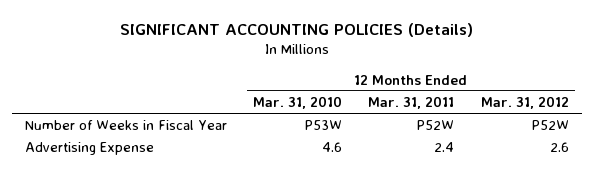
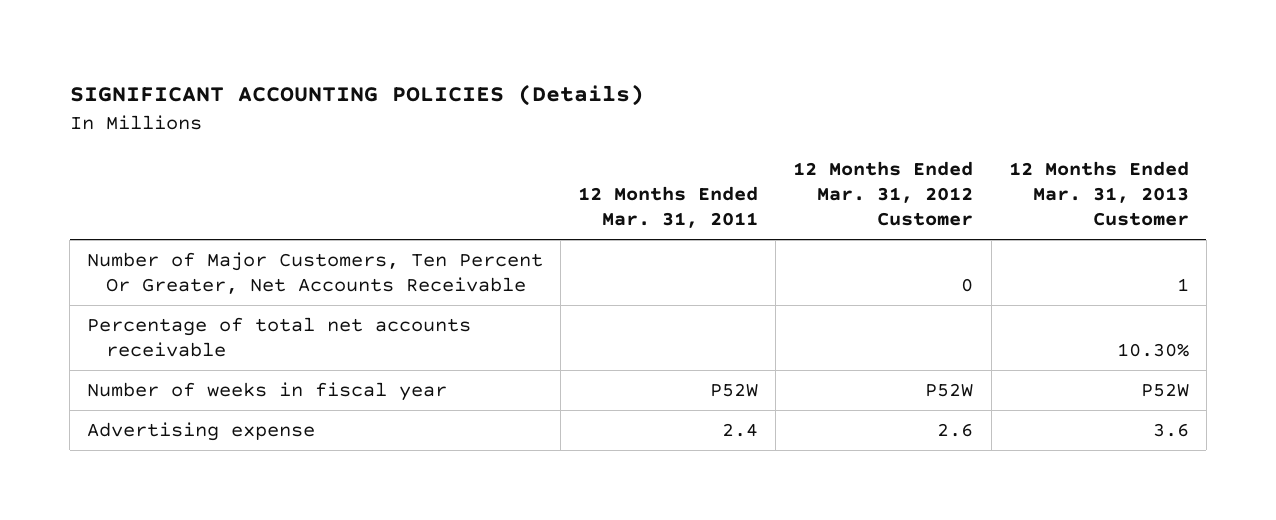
- | 12 Months Ended Mar. 31, 2010 | 12 Months Ended Mar. 31, 2011 | 12 Months Ended Mar. 31, 2012
+ | 12 Months Ended Mar. 31, 2011 | 12 Months Ended Mar. 31, 2012 Customer | 12 Months Ended Mar. 31, 2013 Customer
- Number of Weeks in Fiscal Year | P53W | P52W | P52W
- Advertising Expense | 4.6 | 2.4 | 2.6
+ Number of Major Customers, Ten Percent Or Greater, Net Accounts Receivable | | 0 | 1
+ Percentage of total net accounts receivable | | | 10.30%
+ Number of weeks in fiscal year | P52W | P52W | P52W
+ Advertising expense | 2.4 | 2.6 | 3.6

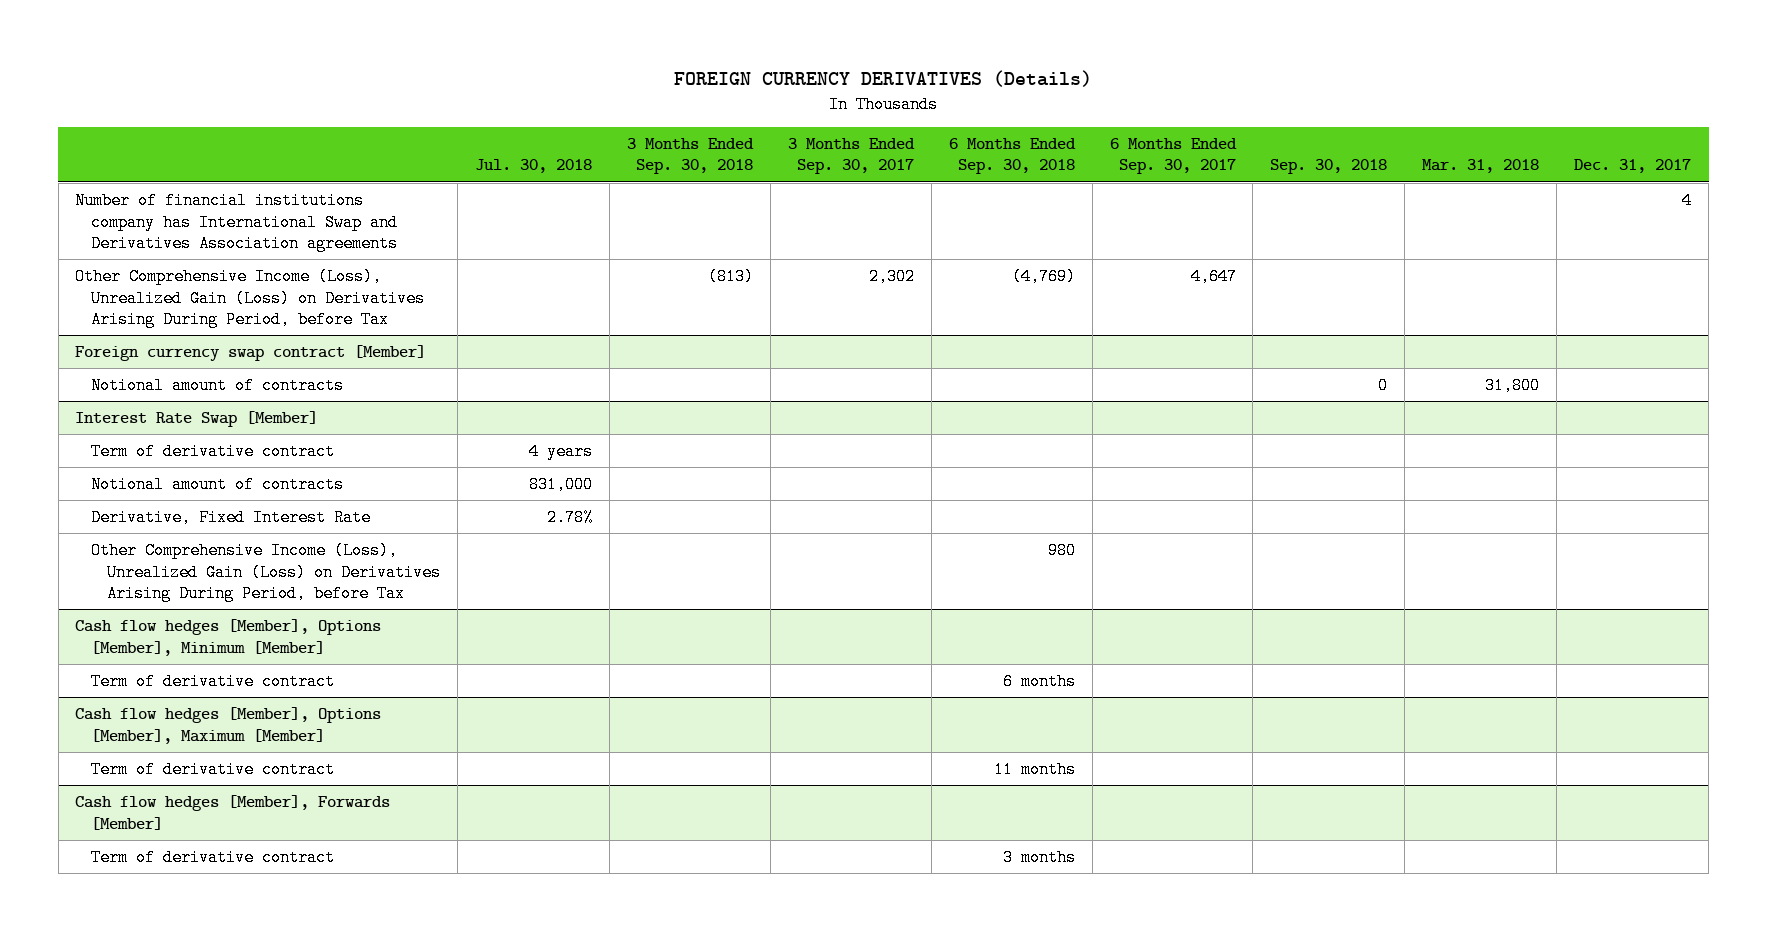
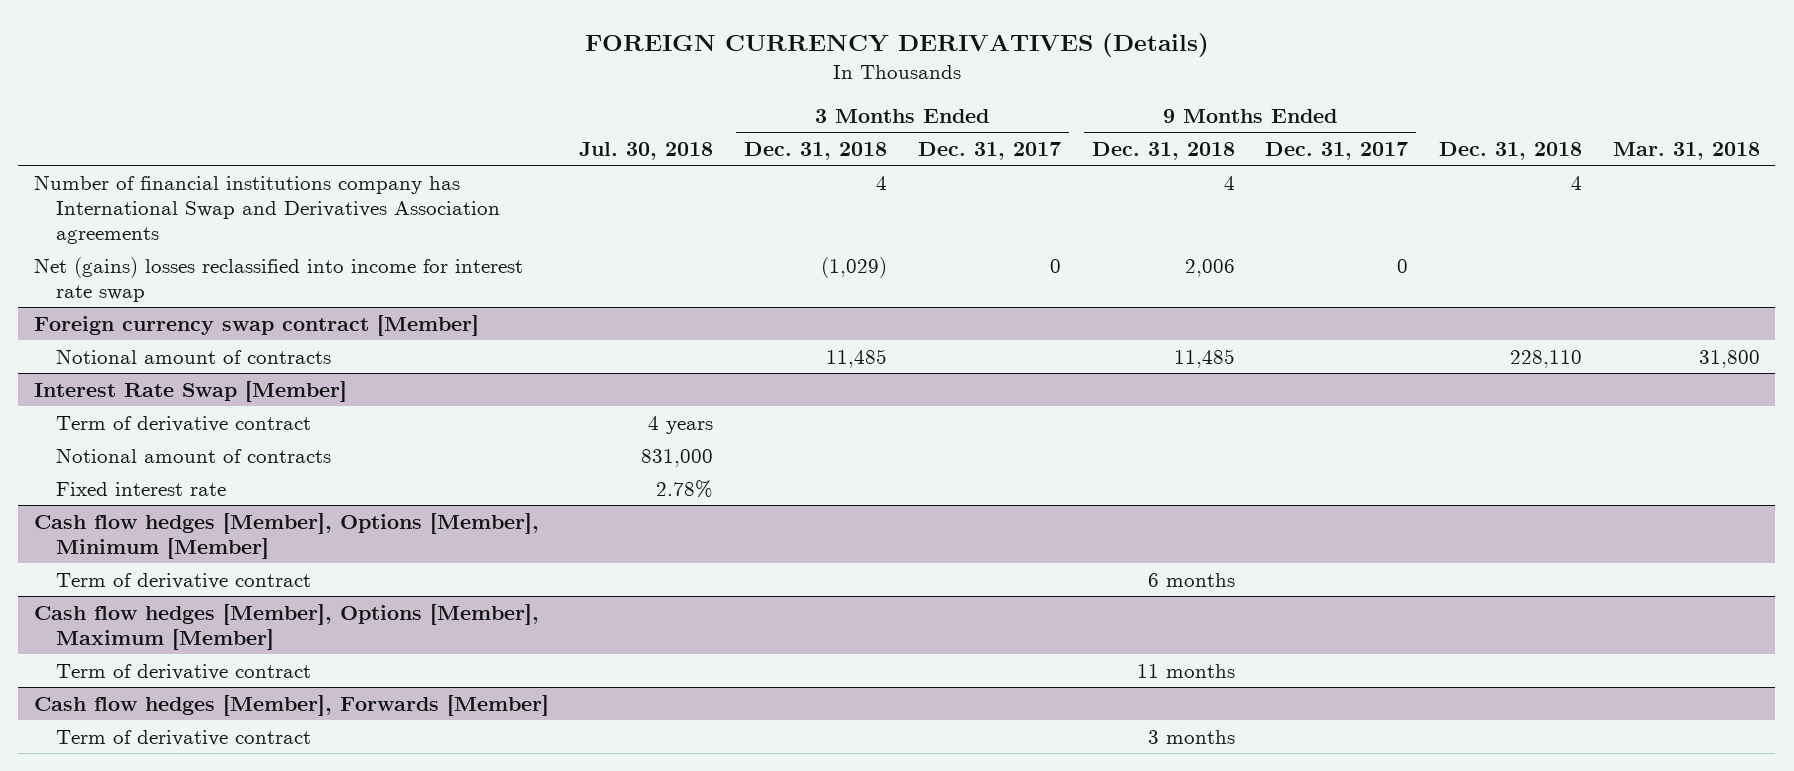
- | Jul. 30, 2018 | 3 Months Ended Sep. 30, 2018 | 3 Months Ended Sep. 30, 2017 | 6 Months Ended Sep. 30, 2018 | 6 Months Ended Sep. 30, 2017 | Sep. 30, 2018 | Mar. 31, 2018 | Dec. 31, 2017
+ | Jul. 30, 2018 | 3 Months Ended Dec. 31, 2018 | 3 Months Ended Dec. 31, 2017 | 9 Months Ended Dec. 31, 2018 | 9 Months Ended Dec. 31, 2017 | Dec. 31, 2018 | Mar. 31, 2018
- Other Comprehensive Income (Loss), Unrealized Gain (Loss) on Derivatives Arising During Period, before Tax | | (813) | 2,302 | (4,769) | 4,647 | | |
+ Net (gains) losses reclassified into income for interest rate swap | | (1,029) | 0 | 2,006 | 0 | |
@ Interest Rate Swap [Member]
- Derivative, Fixed Interest Rate | 2.78% | | | | | | |
- Other Comprehensive Income (Loss), Unrealized Gain (Loss) on Derivatives Arising During Period, before Tax | | | | 980 | | | |
+ Fixed interest rate | 2.78% | | | | | |

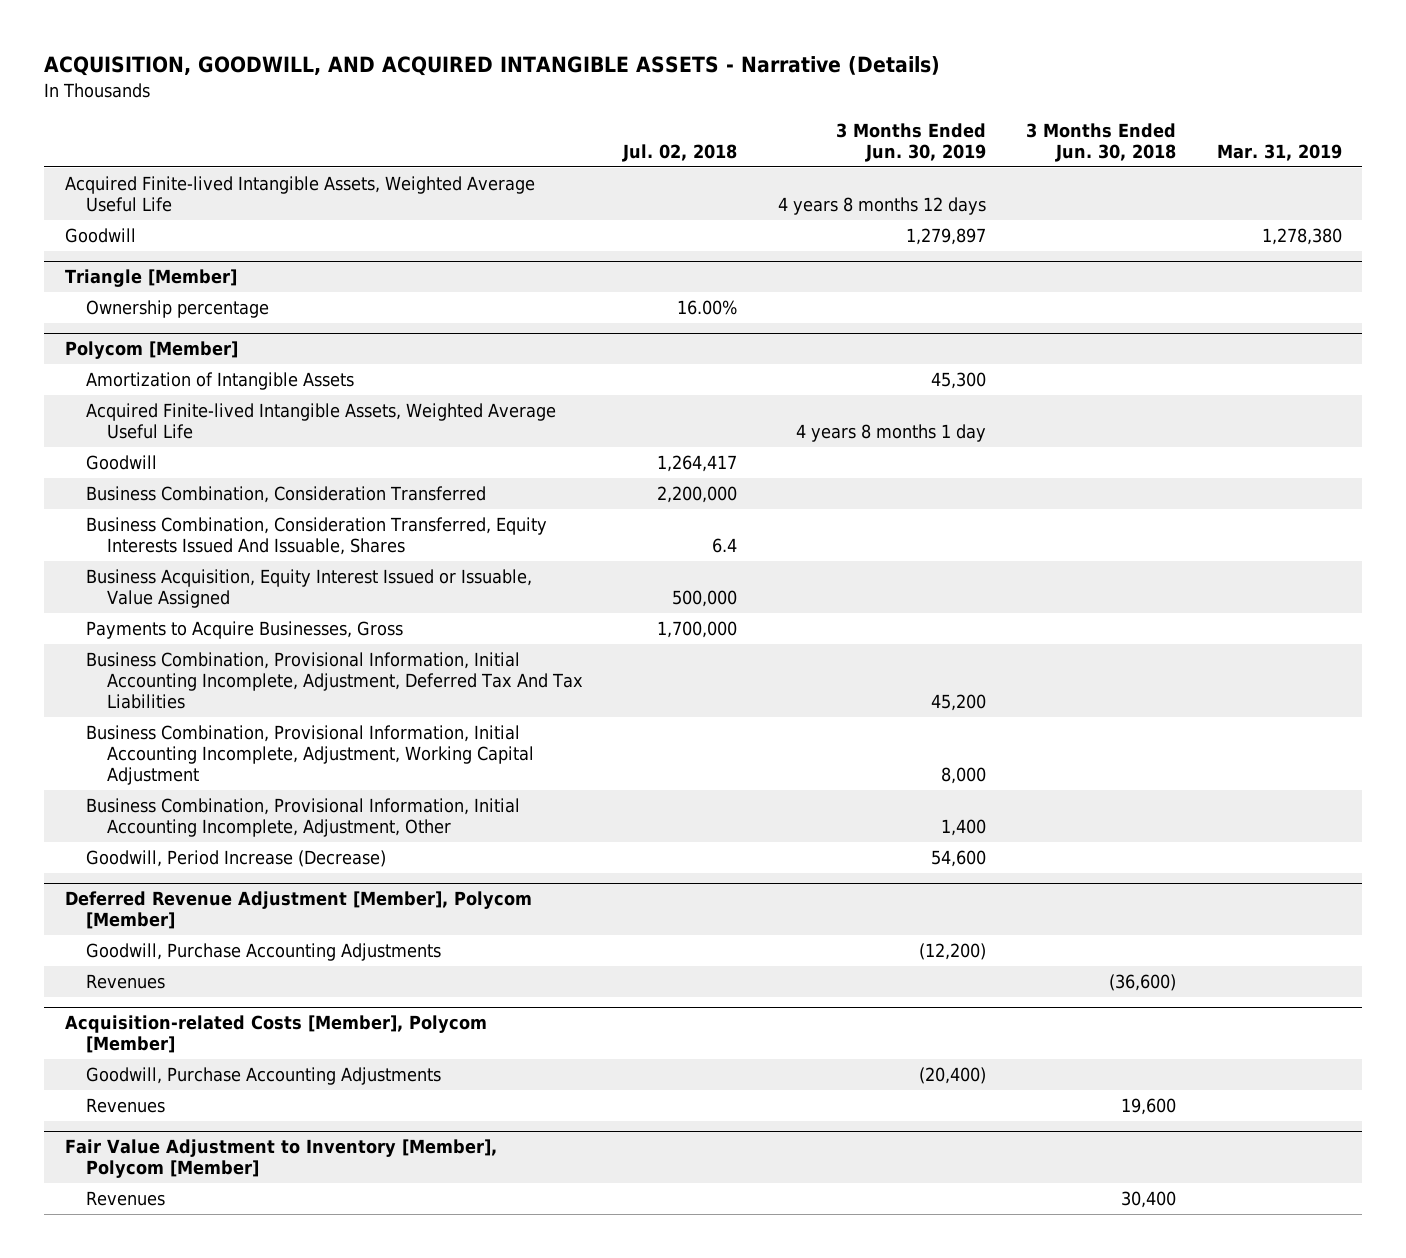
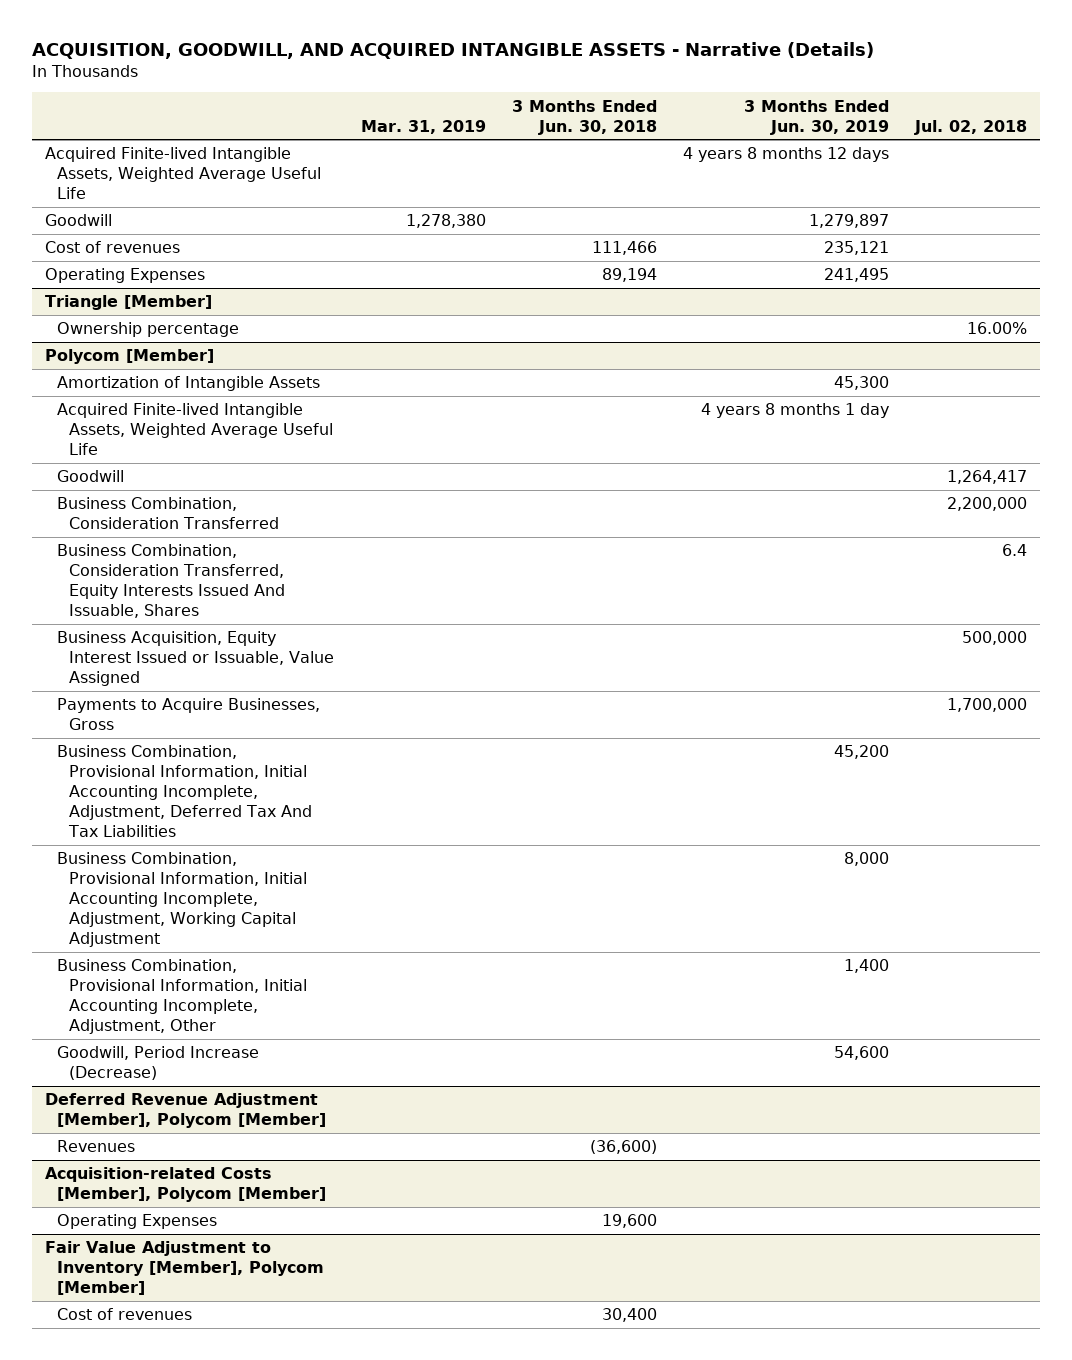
- | Jul. 02, 2018 | 3 Months Ended Jun. 30, 2019 | 3 Months Ended Jun. 30, 2018 | Mar. 31, 2019
+ | Mar. 31, 2019 | 3 Months Ended Jun. 30, 2018 | 3 Months Ended Jun. 30, 2019 | Jul. 02, 2018
+ Cost of revenues | | 111,466 | 235,121 |
+ Operating Expenses | | 89,194 | 241,495 |
@ Deferred Revenue Adjustment [Member], Polycom [Member]
- Goodwill, Purchase Accounting Adjustments | | (12,200) | |
@ Acquisition-related Costs [Member], Polycom [Member]
- Goodwill, Purchase Accounting Adjustments | | (20,400) | |
- Revenues | | | 19,600 |
+ Operating Expenses | | 19,600 | |
@ Fair Value Adjustment to Inventory [Member], Polycom [Member]
- Revenues | | | 30,400 |
+ Cost of revenues | | 30,400 | |

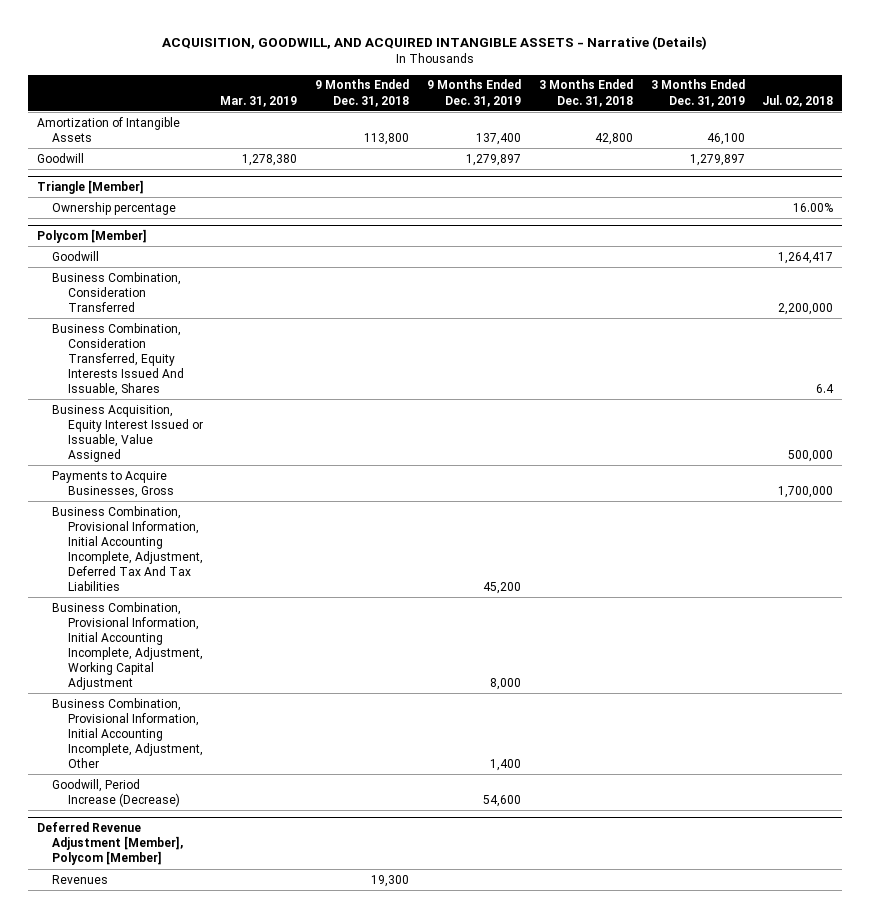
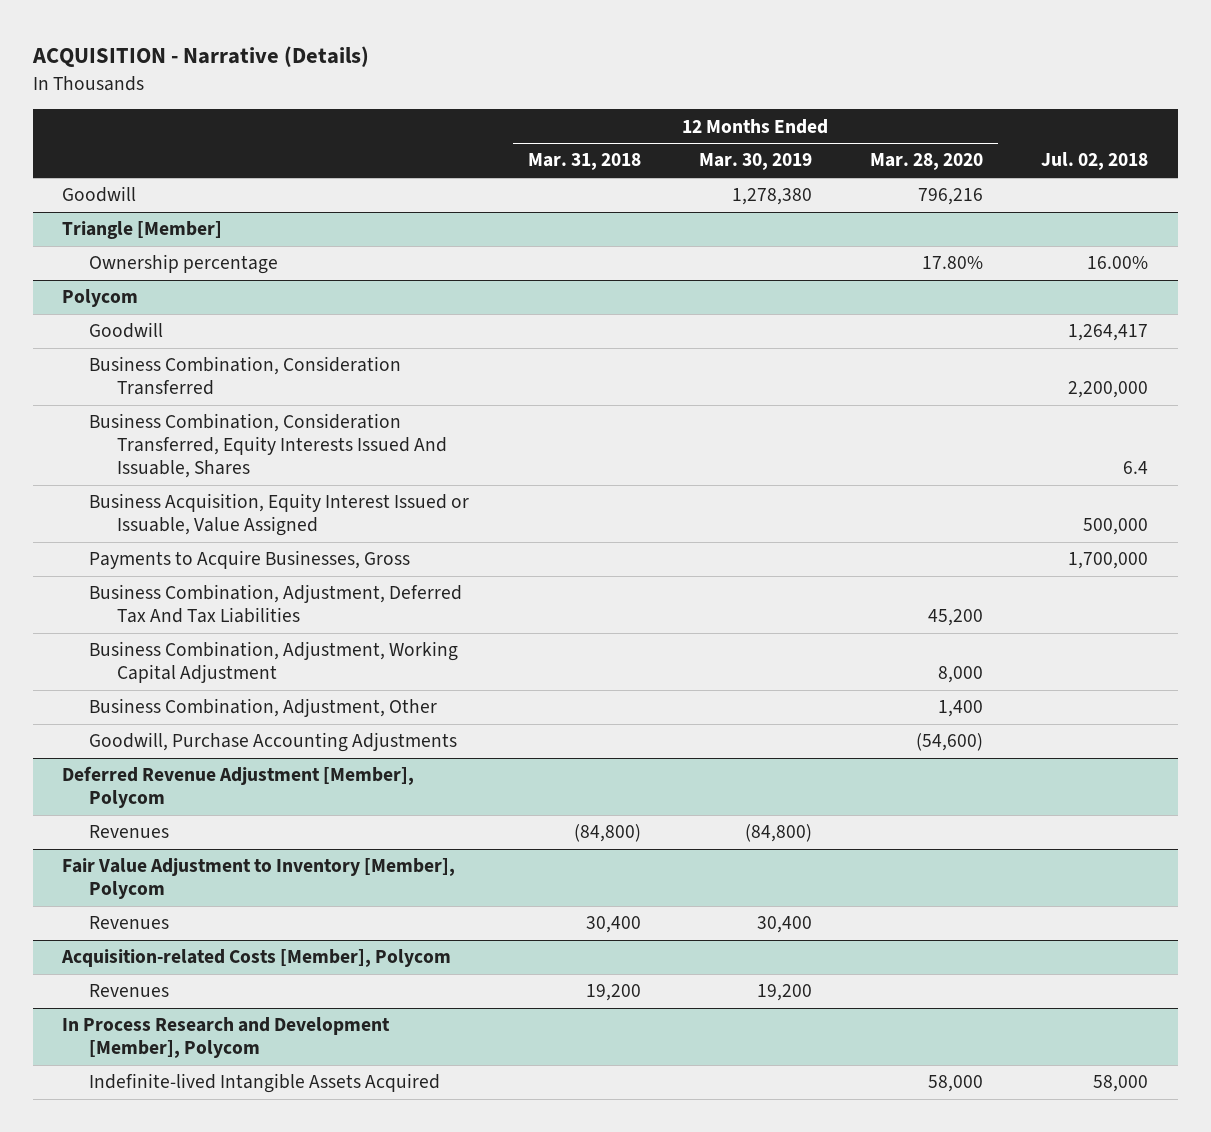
- ACQUISITION, GOODWILL, AND ACQUIRED INTANGIBLE ASSETS - Narrative (Details)
+ ACQUISITION - Narrative (Details)
- | Mar. 31, 2019 | 9 Months Ended Dec. 31, 2018 | 9 Months Ended Dec. 31, 2019 | 3 Months Ended Dec. 31, 2018 | 3 Months Ended Dec. 31, 2019 | Jul. 02, 2018
+ | 12 Months Ended Mar. 31, 2018 | 12 Months Ended Mar. 30, 2019 | 12 Months Ended Mar. 28, 2020 | Jul. 02, 2018
- Amortization of Intangible Assets | | 113,800 | 137,400 | 42,800 | 46,100 |
- Polycom [Member]
+ Polycom
- Business Combination, Provisional Information, Initial Accounting Incomplete, Adjustment, Deferred Tax And Tax Liabilities | | | 45,200 | | |
- Business Combination, Provisional Information, Initial Accounting Incomplete, Adjustment, Working Capital Adjustment | | | 8,000 | | |
- Business Combination, Provisional Information, Initial Accounting Incomplete, Adjustment, Other | | | 1,400 | | |
- Goodwill, Period Increase (Decrease) | | | 54,600 | | |
- Deferred Revenue Adjustment [Member], Polycom [Member]
+ Business Combination, Adjustment, Deferred Tax And Tax Liabilities | | | 45,200 |
+ Business Combination, Adjustment, Working Capital Adjustment | | | 8,000 |
+ Business Combination, Adjustment, Other | | | 1,400 |
+ Goodwill, Purchase Accounting Adjustments | | | (54,600) |
+ Deferred Revenue Adjustment [Member], Polycom
+ Fair Value Adjustment to Inventory [Member], Polycom
+ Revenues | 30,400 | 30,400 | |
+ Acquisition-related Costs [Member], Polycom
+ Revenues | 19,200 | 19,200 | |
+ In Process Research and Development [Member], Polycom
+ Indefinite-lived Intangible Assets Acquired | | | 58,000 | 58,000

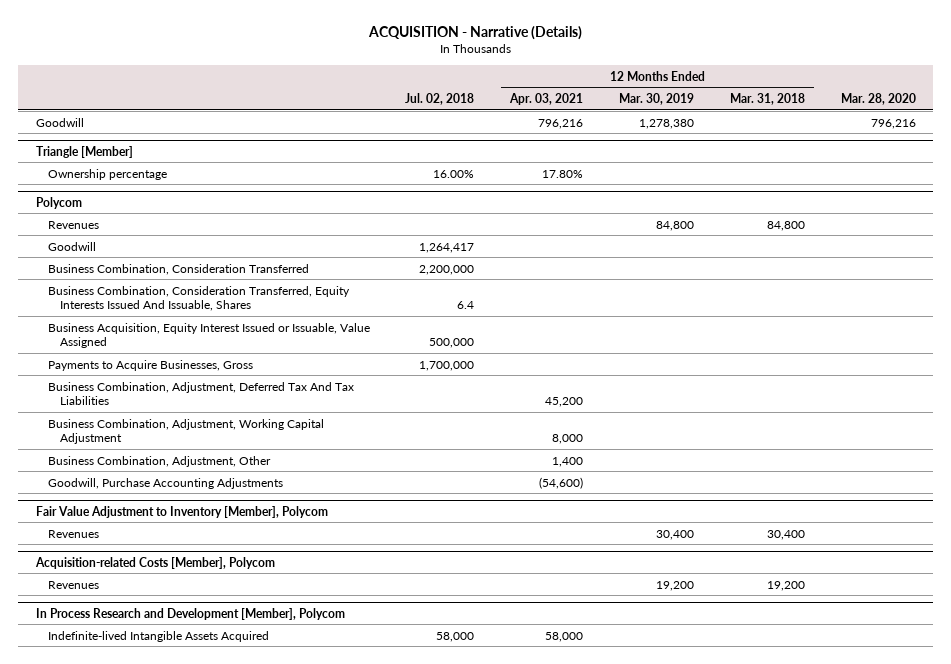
- | 12 Months Ended Mar. 31, 2018 | 12 Months Ended Mar. 30, 2019 | 12 Months Ended Mar. 28, 2020 | Jul. 02, 2018
+ | Jul. 02, 2018 | 12 Months Ended Apr. 03, 2021 | 12 Months Ended Mar. 30, 2019 | 12 Months Ended Mar. 31, 2018 | Mar. 28, 2020
@ Polycom
+ Revenues | | | 84,800 | 84,800 |
- Deferred Revenue Adjustment [Member], Polycom
- Revenues | (84,800) | (84,800) | |

